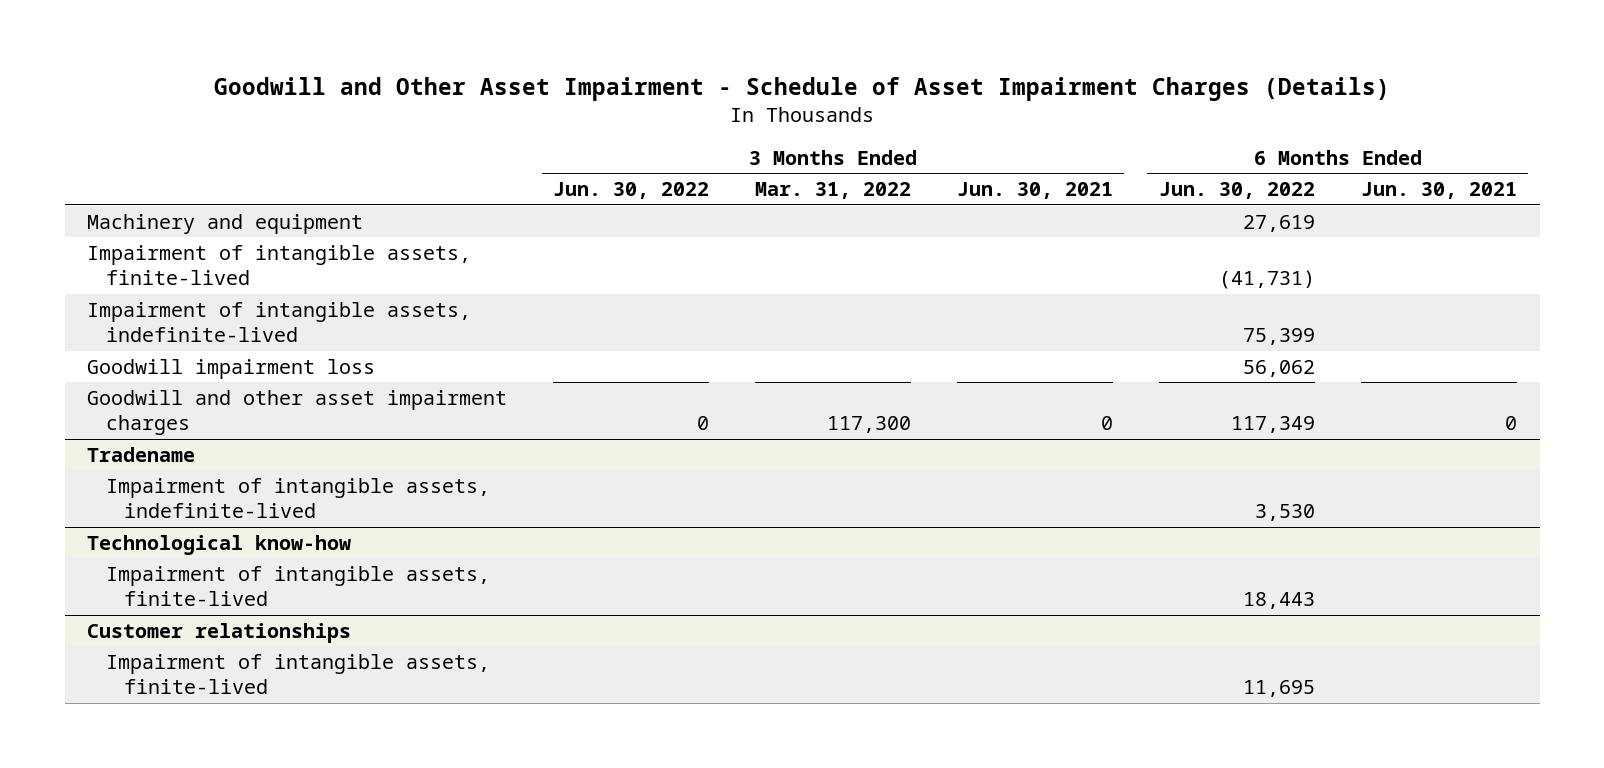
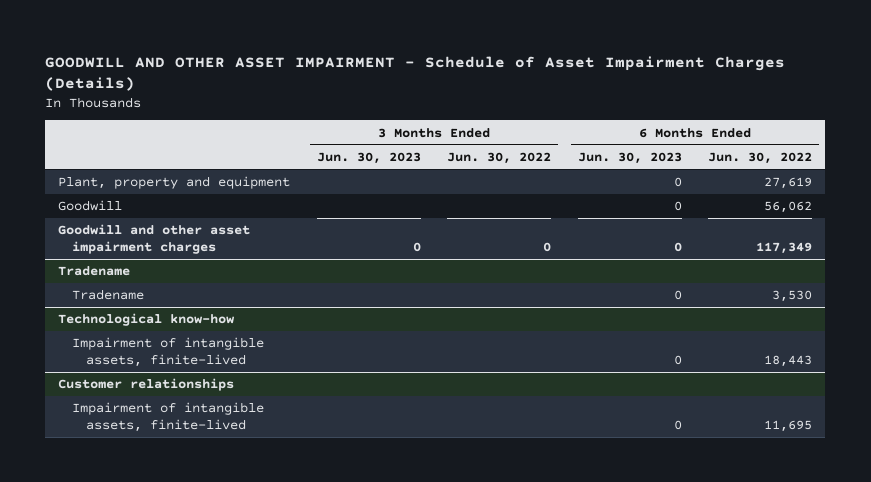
- Goodwill and Other Asset Impairment - Schedule of Asset Impairment Charges (Details)
+ GOODWILL AND OTHER ASSET IMPAIRMENT - Schedule of Asset Impairment Charges (Details)
- | 3 Months Ended Jun. 30, 2022 | 3 Months Ended Mar. 31, 2022 | 3 Months Ended Jun. 30, 2021 | 6 Months Ended Jun. 30, 2022 | 6 Months Ended Jun. 30, 2021
+ | 3 Months Ended Jun. 30, 2023 | 3 Months Ended Jun. 30, 2022 | 6 Months Ended Jun. 30, 2023 | 6 Months Ended Jun. 30, 2022
- Machinery and equipment | | | | 27,619 |
- Impairment of intangible assets, finite-lived | | | | (41,731) |
- Impairment of intangible assets, indefinite-lived | | | | 75,399 |
- Goodwill impairment loss | | | | 56,062 |
+ Plant, property and equipment | | | 0 | 27,619
+ Goodwill | | | 0 | 56,062
@ Tradename
- Impairment of intangible assets, indefinite-lived | | | | 3,530 |
+ Tradename | | | 0 | 3,530

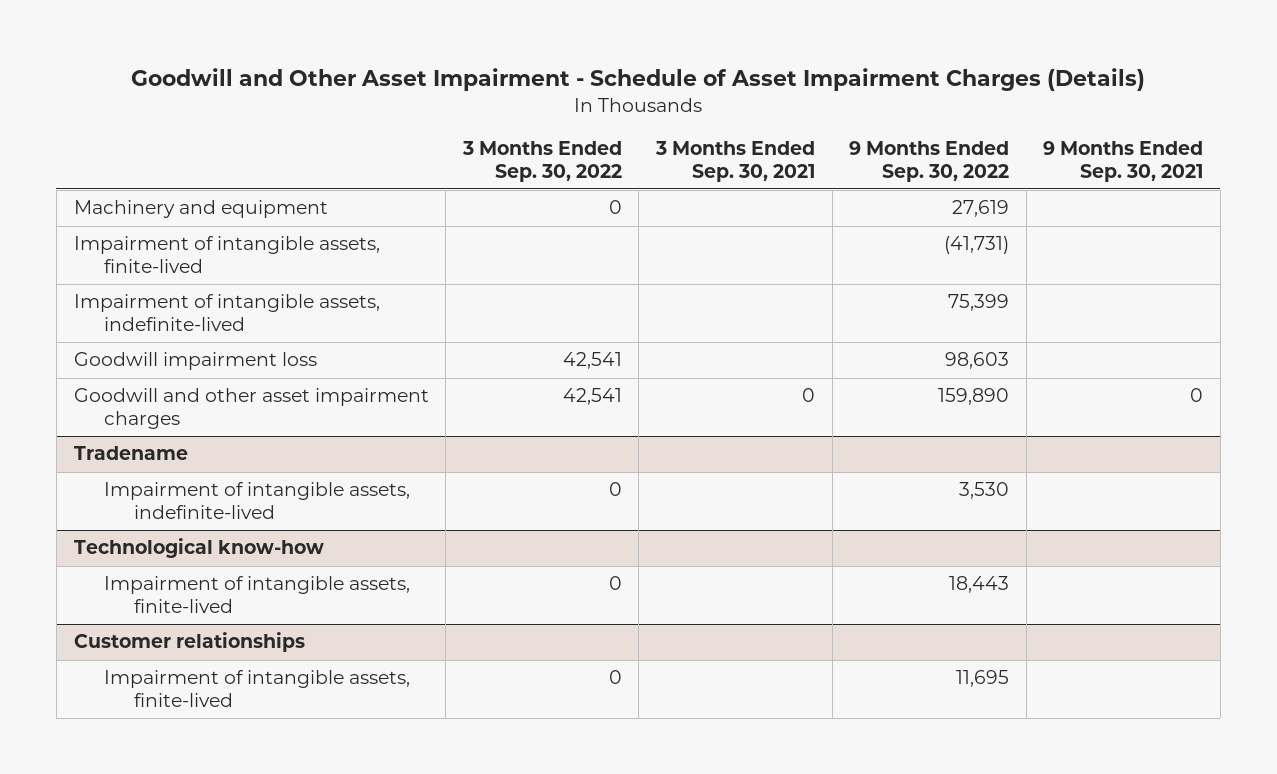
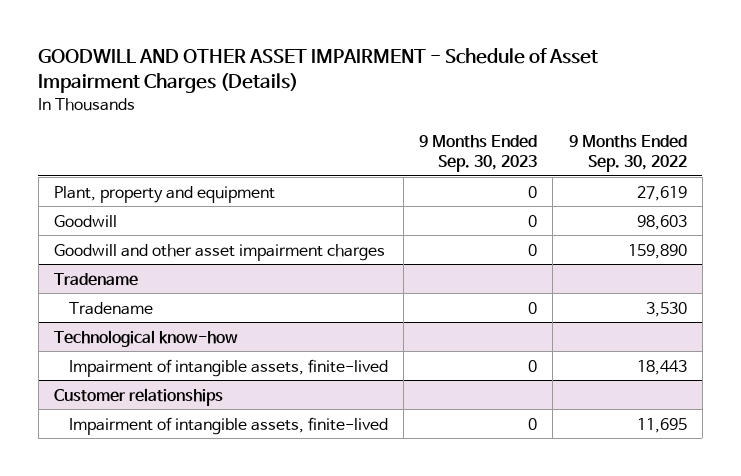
- Goodwill and Other Asset Impairment - Schedule of Asset Impairment Charges (Details)
+ GOODWILL AND OTHER ASSET IMPAIRMENT - Schedule of Asset Impairment Charges (Details)
- | 3 Months Ended Sep. 30, 2022 | 3 Months Ended Sep. 30, 2021 | 9 Months Ended Sep. 30, 2022 | 9 Months Ended Sep. 30, 2021
+ | 9 Months Ended Sep. 30, 2023 | 9 Months Ended Sep. 30, 2022
- Machinery and equipment | 0 | | 27,619 |
- Impairment of intangible assets, finite-lived | | | (41,731) |
- Impairment of intangible assets, indefinite-lived | | | 75,399 |
- Goodwill impairment loss | 42,541 | | 98,603 |
+ Plant, property and equipment | 0 | 27,619
+ Goodwill | 0 | 98,603
@ Tradename
- Impairment of intangible assets, indefinite-lived | 0 | | 3,530 |
+ Tradename | 0 | 3,530

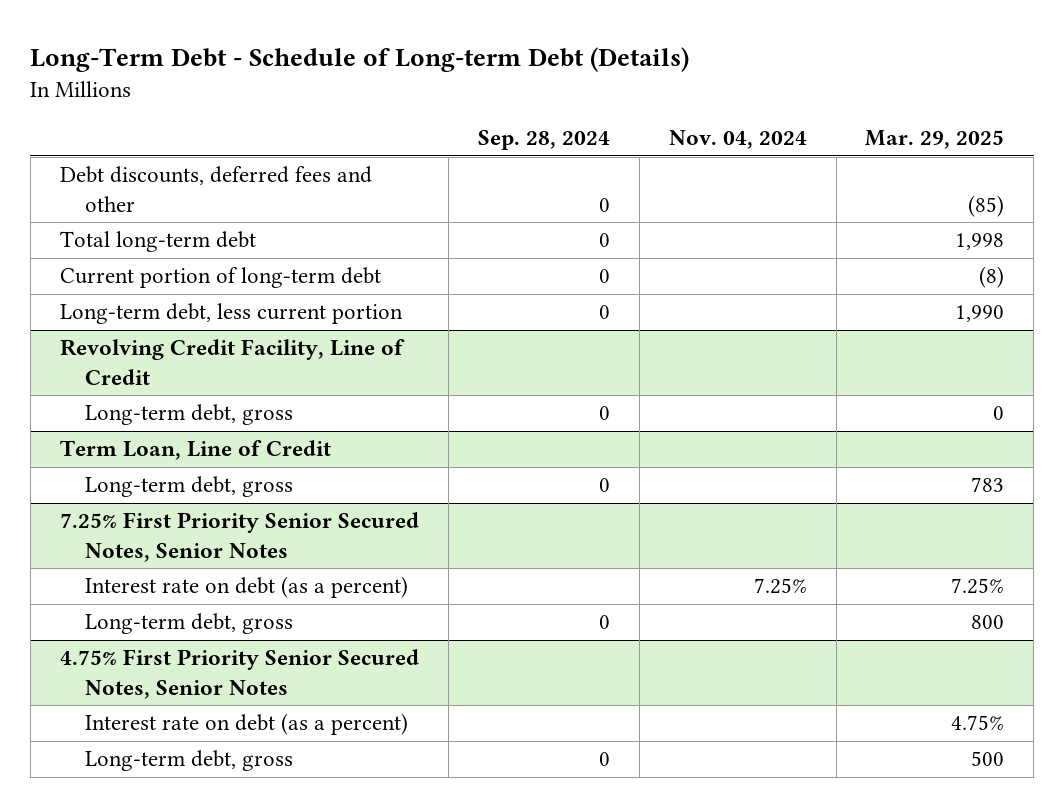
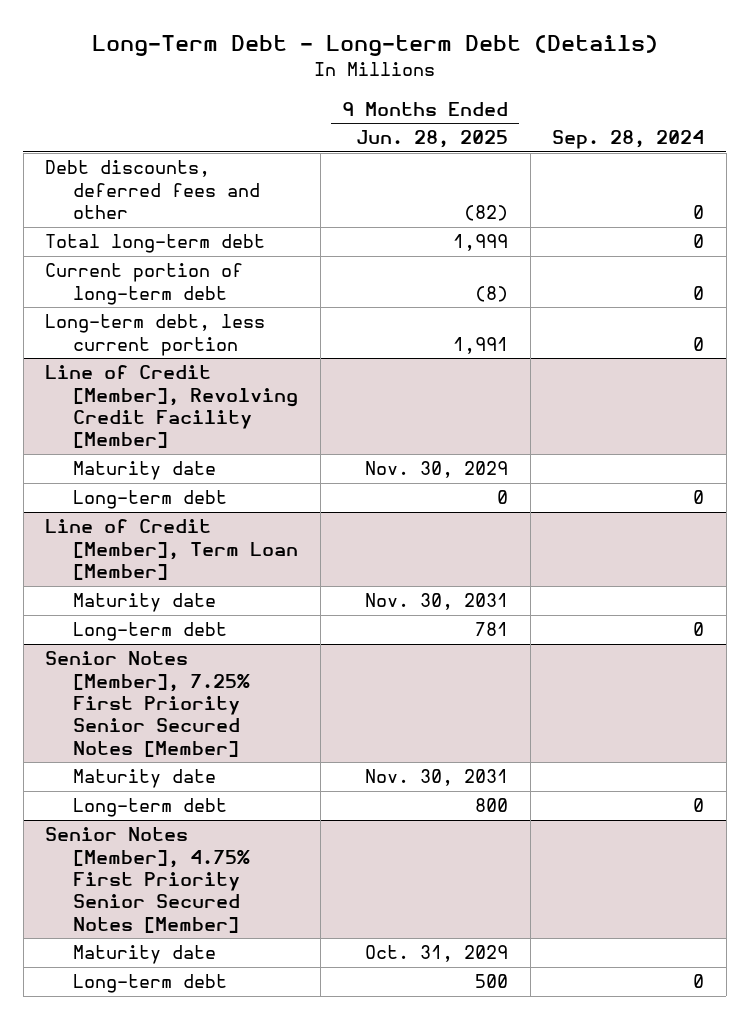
- Long-Term Debt - Schedule of Long-term Debt (Details)
+ Long-Term Debt - Long-term Debt (Details)
- | Sep. 28, 2024 | Nov. 04, 2024 | Mar. 29, 2025
+ | 9 Months Ended Jun. 28, 2025 | Sep. 28, 2024
- Revolving Credit Facility, Line of Credit
- Long-term debt, gross | 0 | | 0
- Term Loan, Line of Credit
- Long-term debt, gross | 0 | | 783
- 7.25% First Priority Senior Secured Notes, Senior Notes
- Interest rate on debt (as a percent) | | 7.25% | 7.25%
- Long-term debt, gross | 0 | | 800
- 4.75% First Priority Senior Secured Notes, Senior Notes
- Interest rate on debt (as a percent) | | | 4.75%
- Long-term debt, gross | 0 | | 500
+ Line of Credit [Member], Revolving Credit Facility [Member]
+ Maturity date | Nov. 30, 2029 |
+ Long-term debt | 0 | 0
+ Line of Credit [Member], Term Loan [Member]
+ Maturity date | Nov. 30, 2031 |
+ Long-term debt | 781 | 0
+ Senior Notes [Member], 7.25% First Priority Senior Secured Notes [Member]
+ Maturity date | Nov. 30, 2031 |
+ Long-term debt | 800 | 0
+ Senior Notes [Member], 4.75% First Priority Senior Secured Notes [Member]
+ Maturity date | Oct. 31, 2029 |
+ Long-term debt | 500 | 0

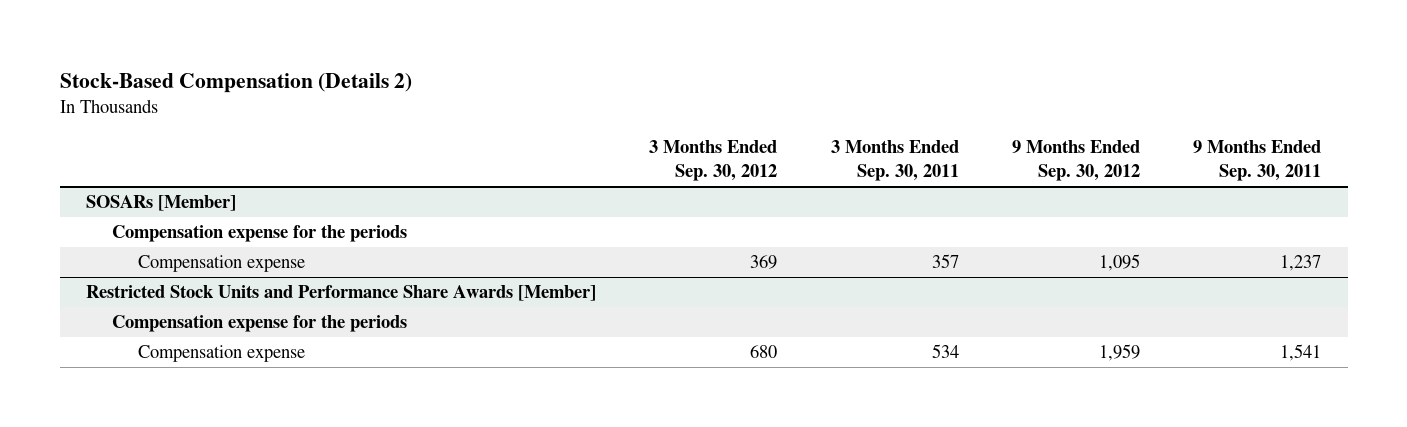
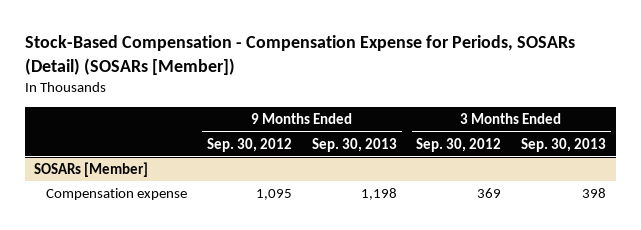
- Stock-Based Compensation (Details 2)
+ Stock-Based Compensation - Compensation Expense for Periods, SOSARs (Detail) (SOSARs [Member])
- | 3 Months Ended Sep. 30, 2012 | 3 Months Ended Sep. 30, 2011 | 9 Months Ended Sep. 30, 2012 | 9 Months Ended Sep. 30, 2011
+ | 9 Months Ended Sep. 30, 2012 | 9 Months Ended Sep. 30, 2013 | 3 Months Ended Sep. 30, 2012 | 3 Months Ended Sep. 30, 2013
@ SOSARs [Member]
- Compensation expense for the periods
- Restricted Stock Units and Performance Share Awards [Member]
- Compensation expense for the periods
- Compensation expense | 680 | 534 | 1,959 | 1,541

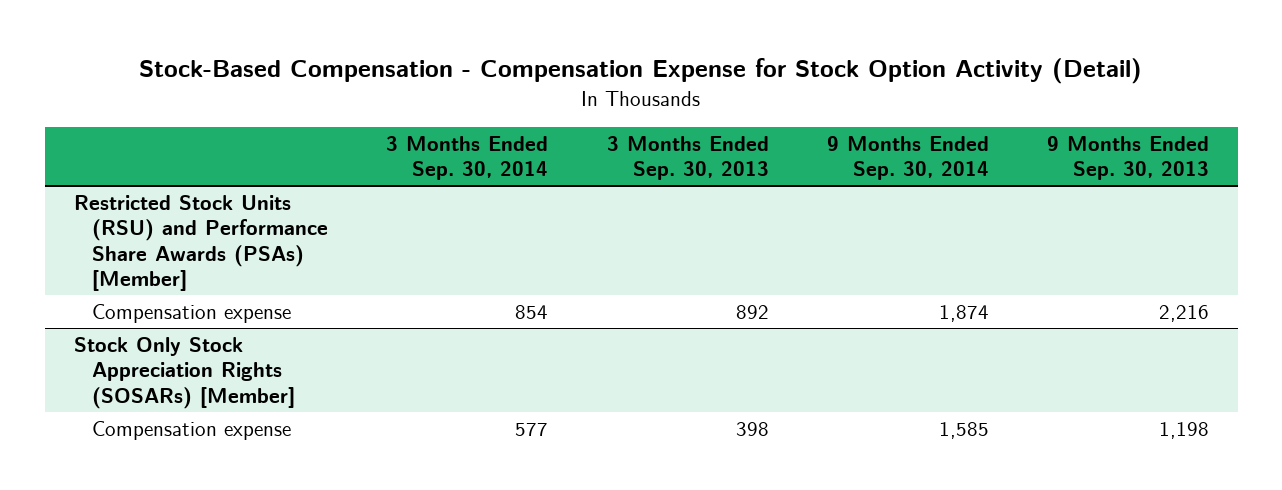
- Stock-Based Compensation - Compensation Expense for Periods, SOSARs (Detail) (SOSARs [Member])
+ Stock-Based Compensation - Compensation Expense for Stock Option Activity (Detail)
- | 9 Months Ended Sep. 30, 2012 | 9 Months Ended Sep. 30, 2013 | 3 Months Ended Sep. 30, 2012 | 3 Months Ended Sep. 30, 2013
+ | 3 Months Ended Sep. 30, 2014 | 3 Months Ended Sep. 30, 2013 | 9 Months Ended Sep. 30, 2014 | 9 Months Ended Sep. 30, 2013
- SOSARs [Member]
+ Restricted Stock Units (RSU) and Performance Share Awards (PSAs) [Member]
+ Compensation expense | 854 | 892 | 1,874 | 2,216
+ Stock Only Stock Appreciation Rights (SOSARs) [Member]

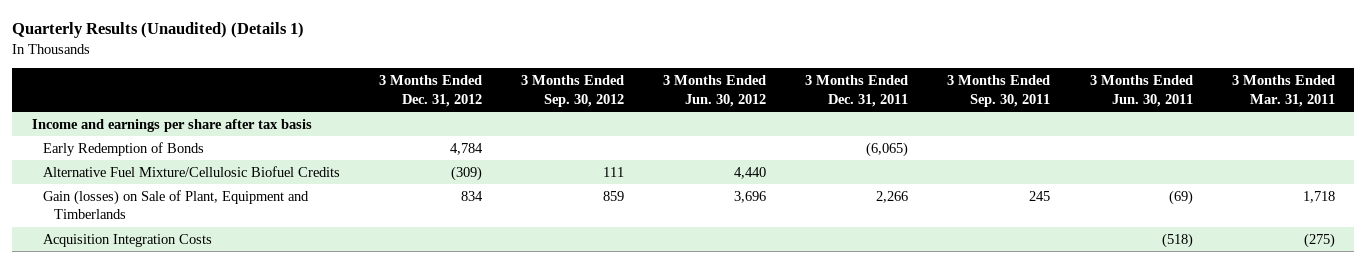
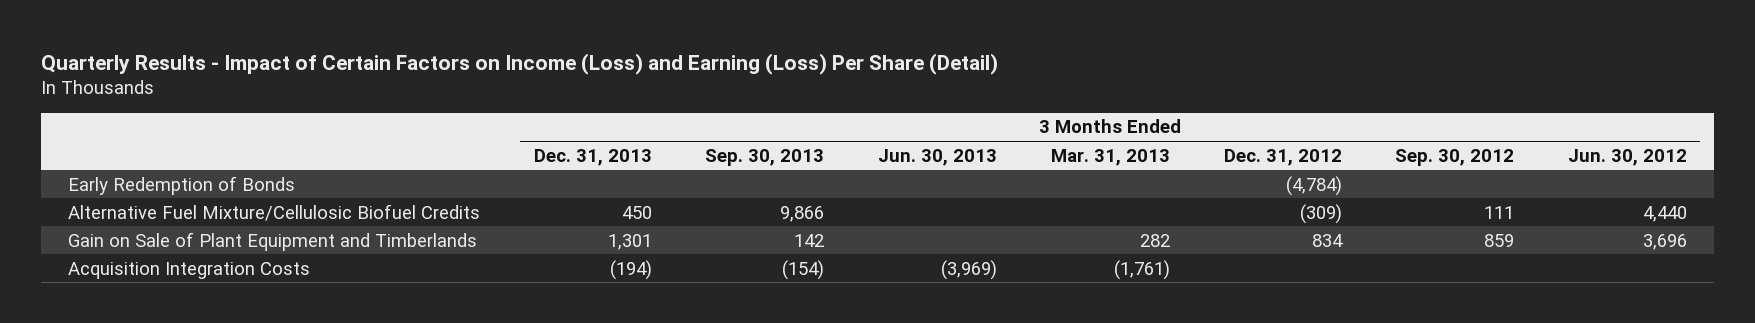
- Quarterly Results (Unaudited) (Details 1)
+ Quarterly Results - Impact of Certain Factors on Income (Loss) and Earning (Loss) Per Share (Detail)
- | 3 Months Ended Dec. 31, 2012 | 3 Months Ended Sep. 30, 2012 | 3 Months Ended Jun. 30, 2012 | 3 Months Ended Dec. 31, 2011 | 3 Months Ended Sep. 30, 2011 | 3 Months Ended Jun. 30, 2011 | 3 Months Ended Mar. 31, 2011
+ | 3 Months Ended Dec. 31, 2013 | 3 Months Ended Sep. 30, 2013 | 3 Months Ended Jun. 30, 2013 | 3 Months Ended Mar. 31, 2013 | 3 Months Ended Dec. 31, 2012 | 3 Months Ended Sep. 30, 2012 | 3 Months Ended Jun. 30, 2012
- Income and earnings per share after tax basis
- Early Redemption of Bonds | 4,784 | | | (6,065) | | |
+ Early Redemption of Bonds | | | | | (4,784) | |
- Gain (losses) on Sale of Plant, Equipment and Timberlands | 834 | 859 | 3,696 | 2,266 | 245 | (69) | 1,718
+ Gain on Sale of Plant Equipment and Timberlands | 1,301 | 142 | | 282 | 834 | 859 | 3,696

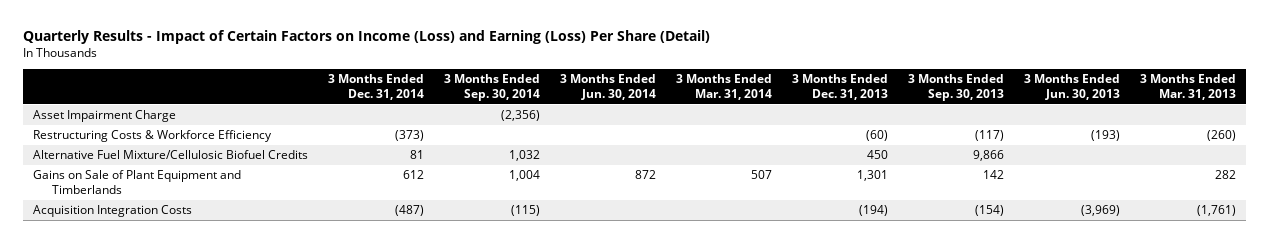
- | 3 Months Ended Dec. 31, 2013 | 3 Months Ended Sep. 30, 2013 | 3 Months Ended Jun. 30, 2013 | 3 Months Ended Mar. 31, 2013 | 3 Months Ended Dec. 31, 2012 | 3 Months Ended Sep. 30, 2012 | 3 Months Ended Jun. 30, 2012
+ | 3 Months Ended Dec. 31, 2014 | 3 Months Ended Sep. 30, 2014 | 3 Months Ended Jun. 30, 2014 | 3 Months Ended Mar. 31, 2014 | 3 Months Ended Dec. 31, 2013 | 3 Months Ended Sep. 30, 2013 | 3 Months Ended Jun. 30, 2013 | 3 Months Ended Mar. 31, 2013
- Early Redemption of Bonds | | | | | (4,784) | |
+ Asset Impairment Charge | | (2,356) | | | | | |
+ Restructuring Costs & Workforce Efficiency | (373) | | | | (60) | (117) | (193) | (260)
- Gain on Sale of Plant Equipment and Timberlands | 1,301 | 142 | | 282 | 834 | 859 | 3,696
+ Gains on Sale of Plant Equipment and Timberlands | 612 | 1,004 | 872 | 507 | 1,301 | 142 | | 282

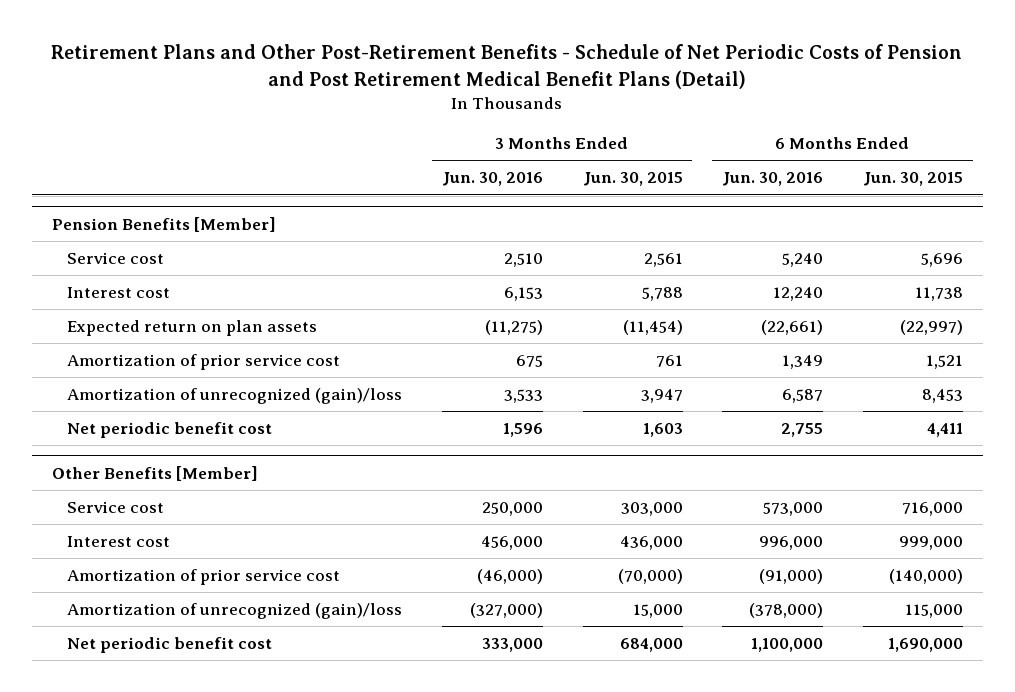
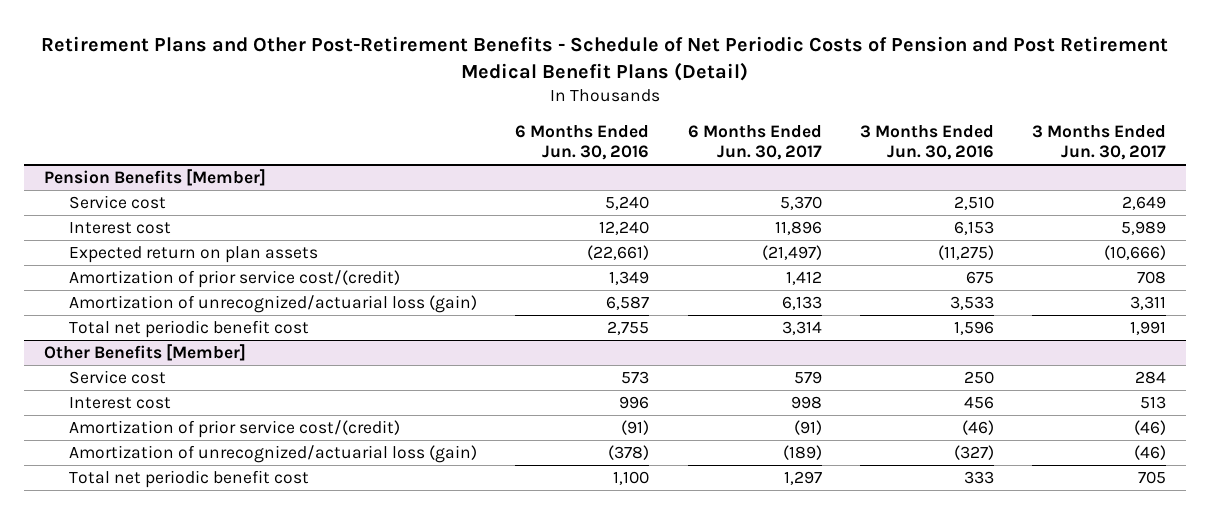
- | 3 Months Ended Jun. 30, 2016 | 3 Months Ended Jun. 30, 2015 | 6 Months Ended Jun. 30, 2016 | 6 Months Ended Jun. 30, 2015
+ | 6 Months Ended Jun. 30, 2016 | 6 Months Ended Jun. 30, 2017 | 3 Months Ended Jun. 30, 2016 | 3 Months Ended Jun. 30, 2017
@ Pension Benefits [Member]
- Amortization of prior service cost | 675 | 761 | 1,349 | 1,521
- Amortization of unrecognized (gain)/loss | 3,533 | 3,947 | 6,587 | 8,453
- Net periodic benefit cost | 1,596 | 1,603 | 2,755 | 4,411
+ Amortization of prior service cost/(credit) | 1,349 | 1,412 | 675 | 708
+ Amortization of unrecognized/actuarial loss (gain) | 6,587 | 6,133 | 3,533 | 3,311
+ Total net periodic benefit cost | 2,755 | 3,314 | 1,596 | 1,991
@ Other Benefits [Member]
- Service cost | 250,000 | 303,000 | 573,000 | 716,000
- Interest cost | 456,000 | 436,000 | 996,000 | 999,000
- Amortization of prior service cost | (46,000) | (70,000) | (91,000) | (140,000)
- Amortization of unrecognized (gain)/loss | (327,000) | 15,000 | (378,000) | 115,000
- Net periodic benefit cost | 333,000 | 684,000 | 1,100,000 | 1,690,000
+ Service cost | 573 | 579 | 250 | 284
+ Interest cost | 996 | 998 | 456 | 513
+ Amortization of prior service cost/(credit) | (91) | (91) | (46) | (46)
+ Amortization of unrecognized/actuarial loss (gain) | (378) | (189) | (327) | (46)
+ Total net periodic benefit cost | 1,100 | 1,297 | 333 | 705

